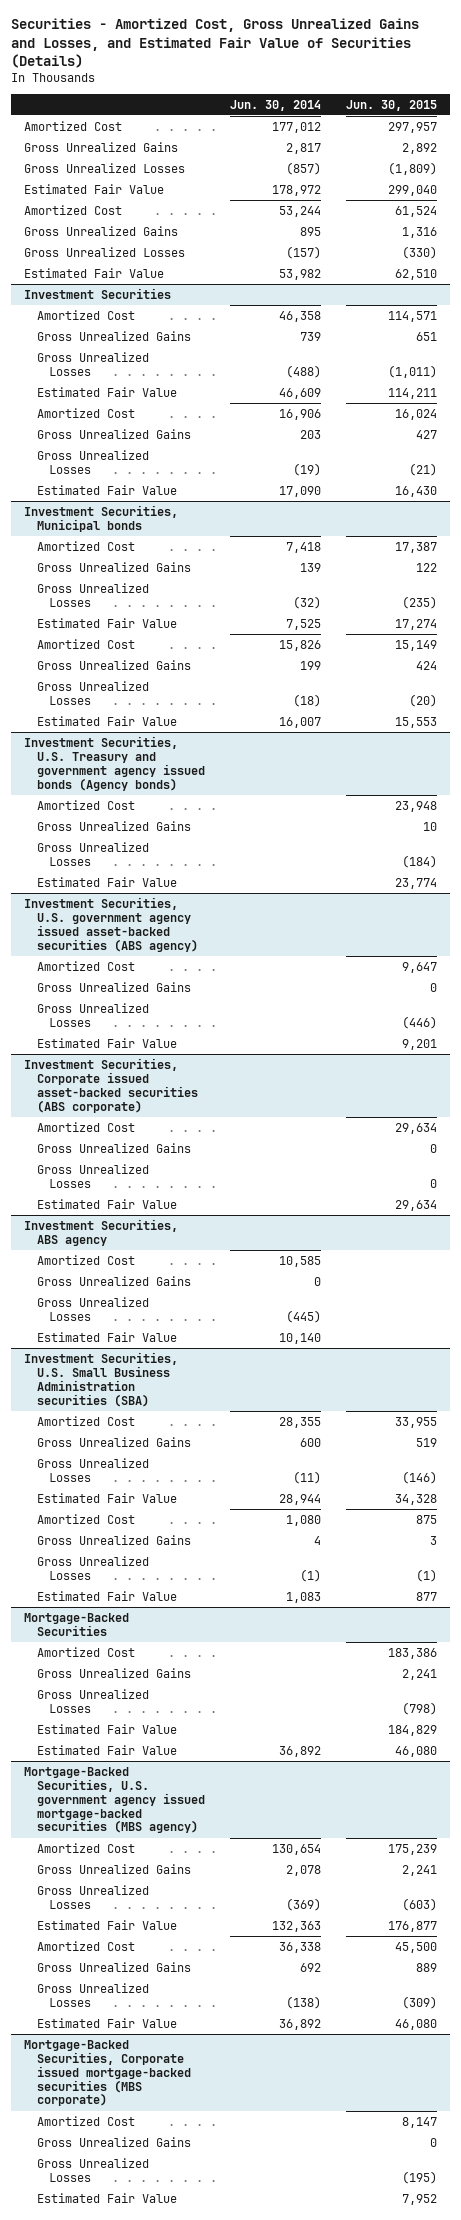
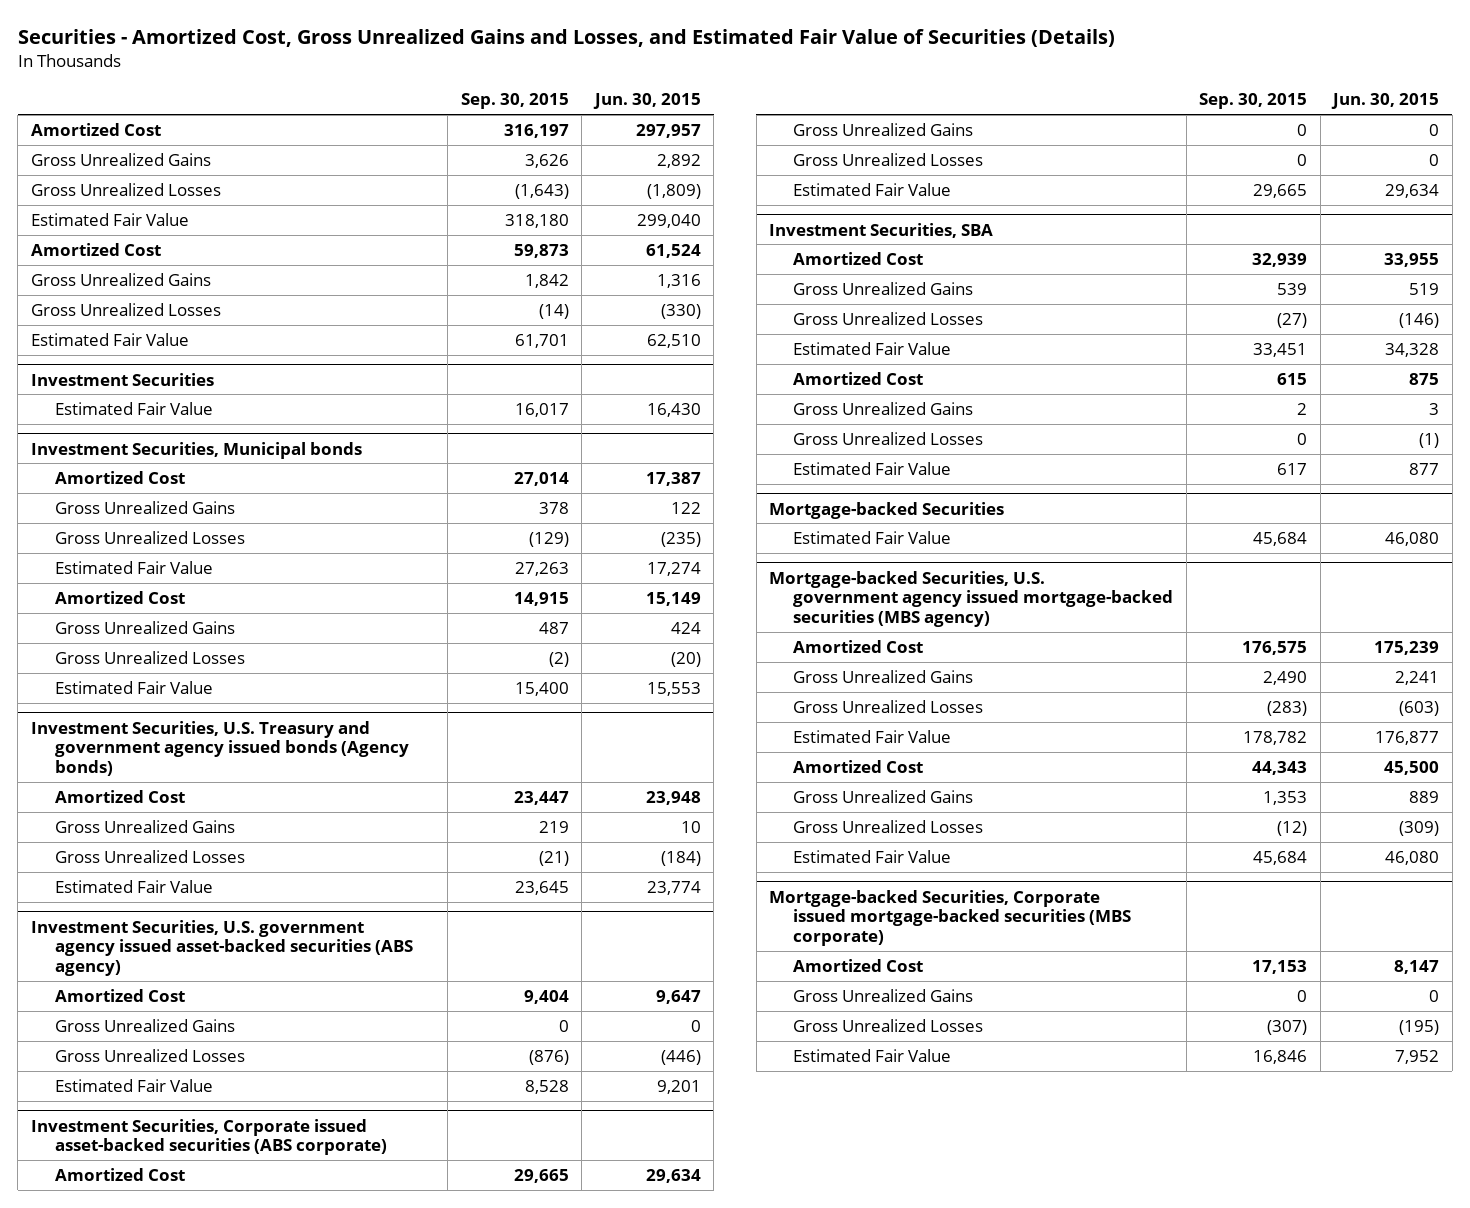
- | Jun. 30, 2014 | Jun. 30, 2015
+ | Sep. 30, 2015 | Jun. 30, 2015
@ Investment Securities
- Amortized Cost | 46,358 | 114,571
- Gross Unrealized Gains | 739 | 651
- Gross Unrealized Losses | (488) | (1,011)
- Estimated Fair Value | 46,609 | 114,211
- Amortized Cost | 16,906 | 16,024
- Gross Unrealized Gains | 203 | 427
- Gross Unrealized Losses | (19) | (21)
- Investment Securities, ABS agency
- Amortized Cost | 10,585 |
- Gross Unrealized Gains | 0 |
- Gross Unrealized Losses | (445) |
- Estimated Fair Value | 10,140 |
- Investment Securities, U.S. Small Business Administration securities (SBA)
+ Investment Securities, SBA
- Mortgage-Backed Securities
- Amortized Cost | | 183,386
- Gross Unrealized Gains | | 2,241
- Gross Unrealized Losses | | (798)
- Estimated Fair Value | | 184,829
+ Mortgage-backed Securities
- Mortgage-Backed Securities, U.S. government agency issued mortgage-backed securities (MBS agency)
+ Mortgage-backed Securities, U.S. government agency issued mortgage-backed securities (MBS agency)
- Mortgage-Backed Securities, Corporate issued mortgage-backed securities (MBS corporate)
+ Mortgage-backed Securities, Corporate issued mortgage-backed securities (MBS corporate)

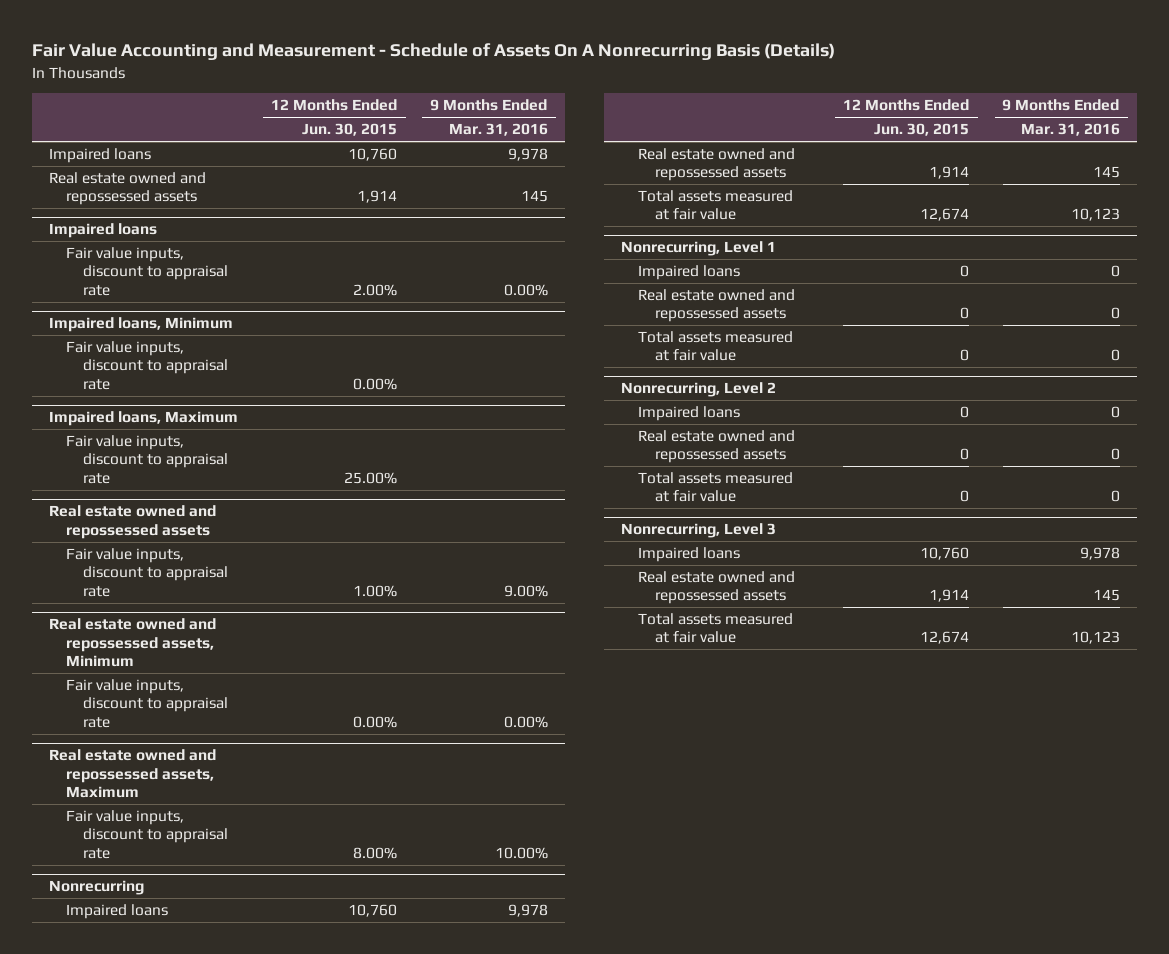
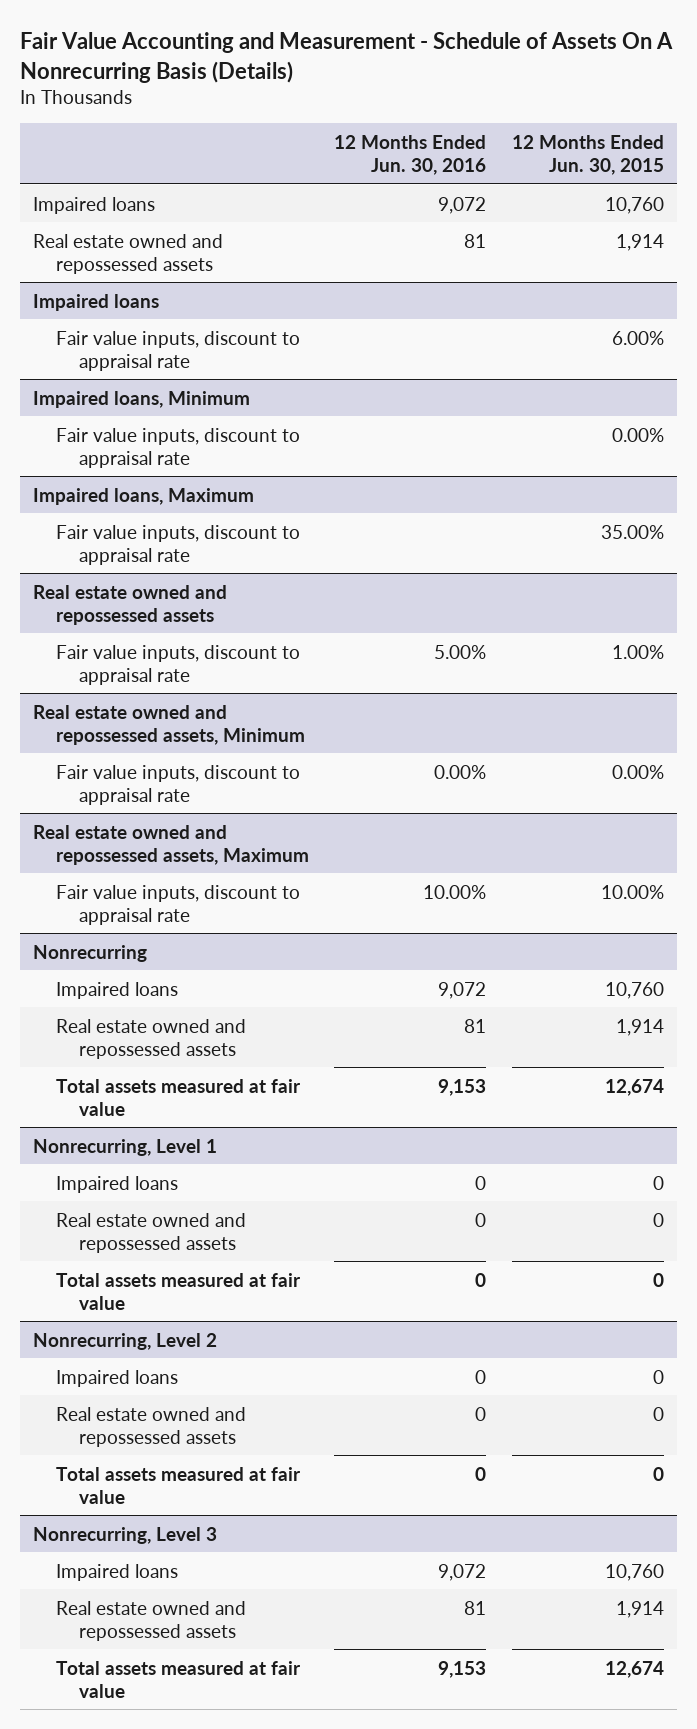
- | 12 Months Ended Jun. 30, 2015 | 9 Months Ended Mar. 31, 2016
+ | 12 Months Ended Jun. 30, 2016 | 12 Months Ended Jun. 30, 2015
@ Impaired loans
- Fair value inputs, discount to appraisal rate | 2.00% | 0.00%
+ Fair value inputs, discount to appraisal rate | | 6.00%
@ Impaired loans, Maximum
- Fair value inputs, discount to appraisal rate | 25.00% |
+ Fair value inputs, discount to appraisal rate | | 35.00%
@ Real estate owned and repossessed assets, Maximum
- Fair value inputs, discount to appraisal rate | 8.00% | 10.00%
+ Fair value inputs, discount to appraisal rate | 10.00% | 10.00%

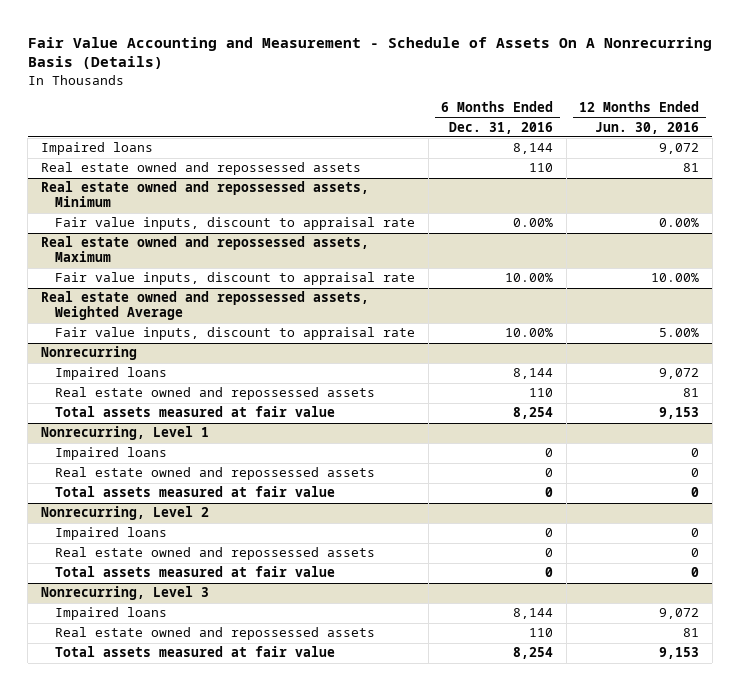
- | 12 Months Ended Jun. 30, 2016 | 12 Months Ended Jun. 30, 2015
+ | 6 Months Ended Dec. 31, 2016 | 12 Months Ended Jun. 30, 2016
- Impaired loans
- Fair value inputs, discount to appraisal rate | | 6.00%
- Impaired loans, Minimum
- Fair value inputs, discount to appraisal rate | | 0.00%
- Impaired loans, Maximum
- Fair value inputs, discount to appraisal rate | | 35.00%
- Real estate owned and repossessed assets
- Fair value inputs, discount to appraisal rate | 5.00% | 1.00%
+ Real estate owned and repossessed assets, Weighted Average
+ Fair value inputs, discount to appraisal rate | 10.00% | 5.00%

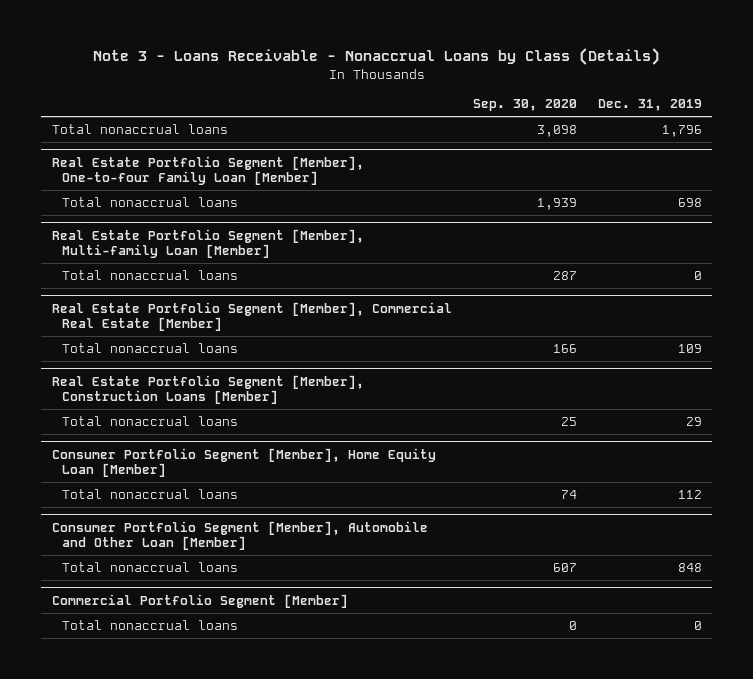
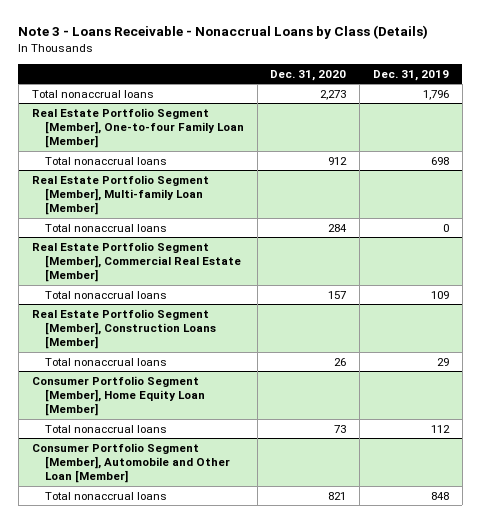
- | Sep. 30, 2020 | Dec. 31, 2019
+ | Dec. 31, 2020 | Dec. 31, 2019
- Commercial Portfolio Segment [Member]
- Total nonaccrual loans | 0 | 0

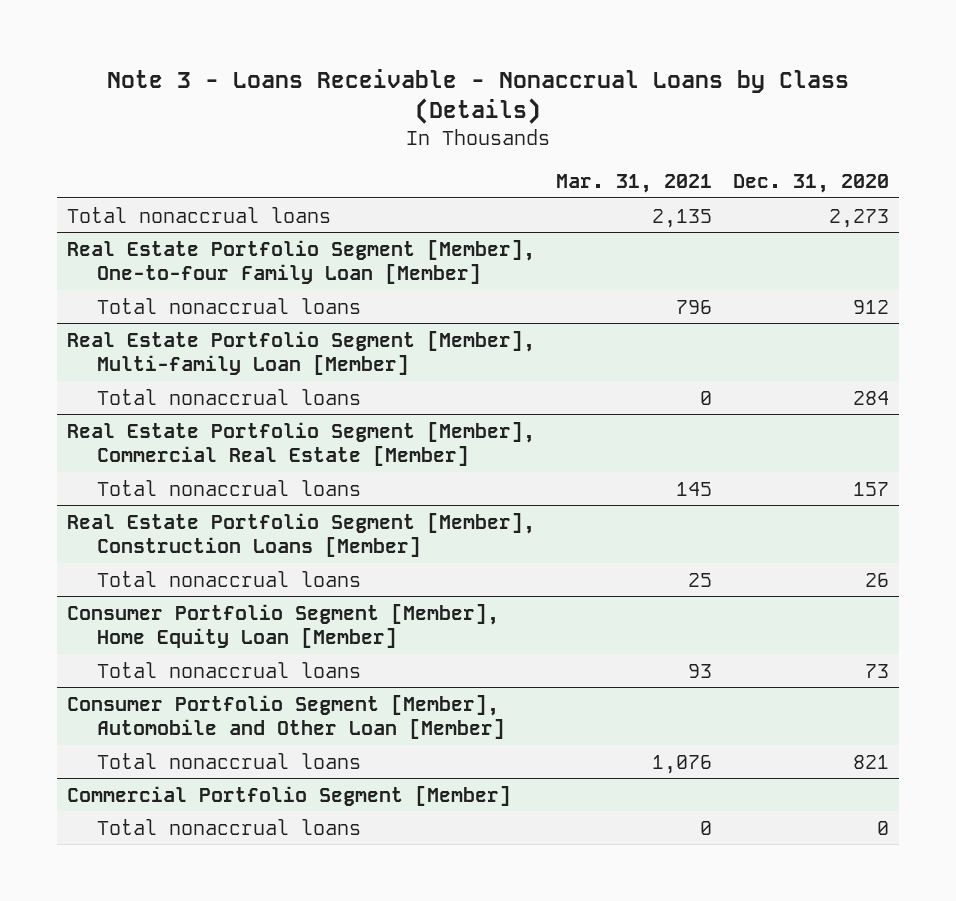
- | Dec. 31, 2020 | Dec. 31, 2019
+ | Mar. 31, 2021 | Dec. 31, 2020
+ Commercial Portfolio Segment [Member]
+ Total nonaccrual loans | 0 | 0

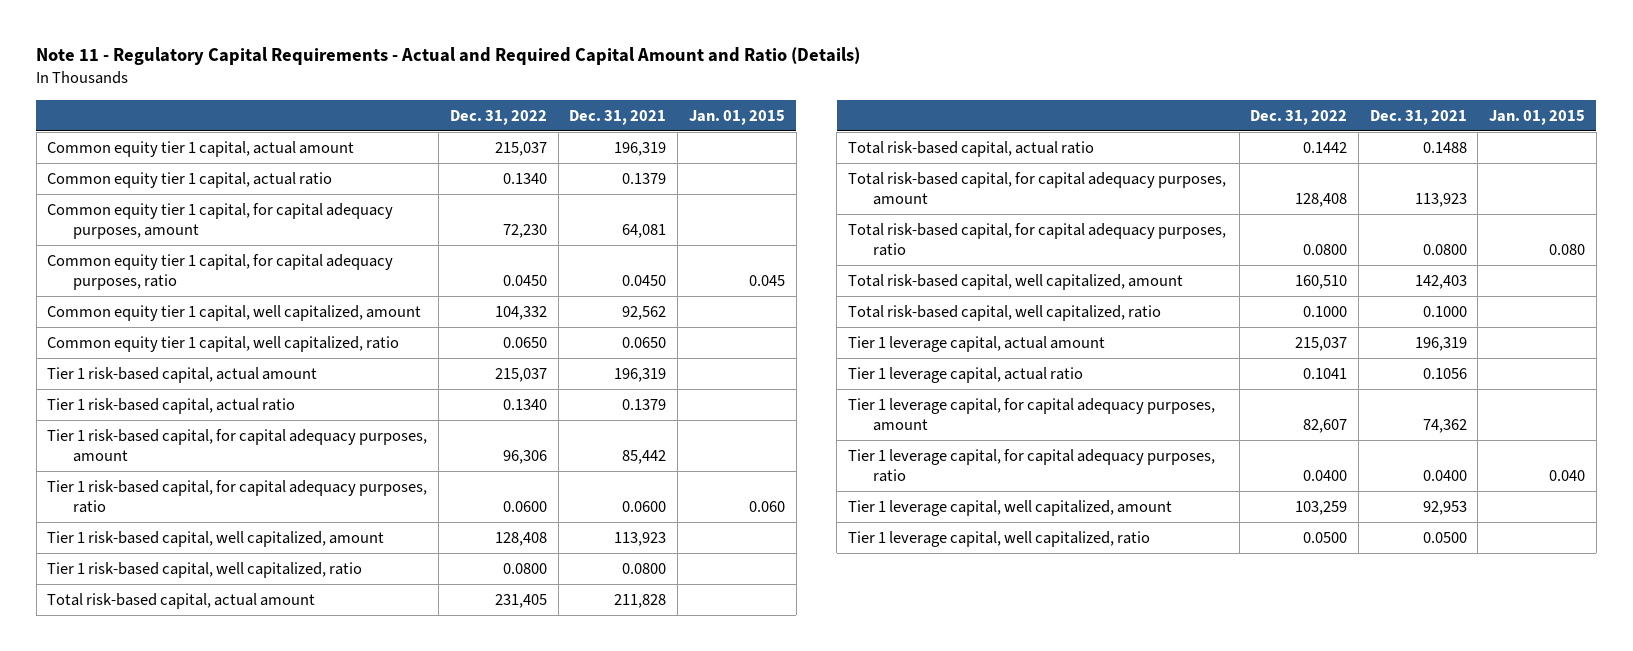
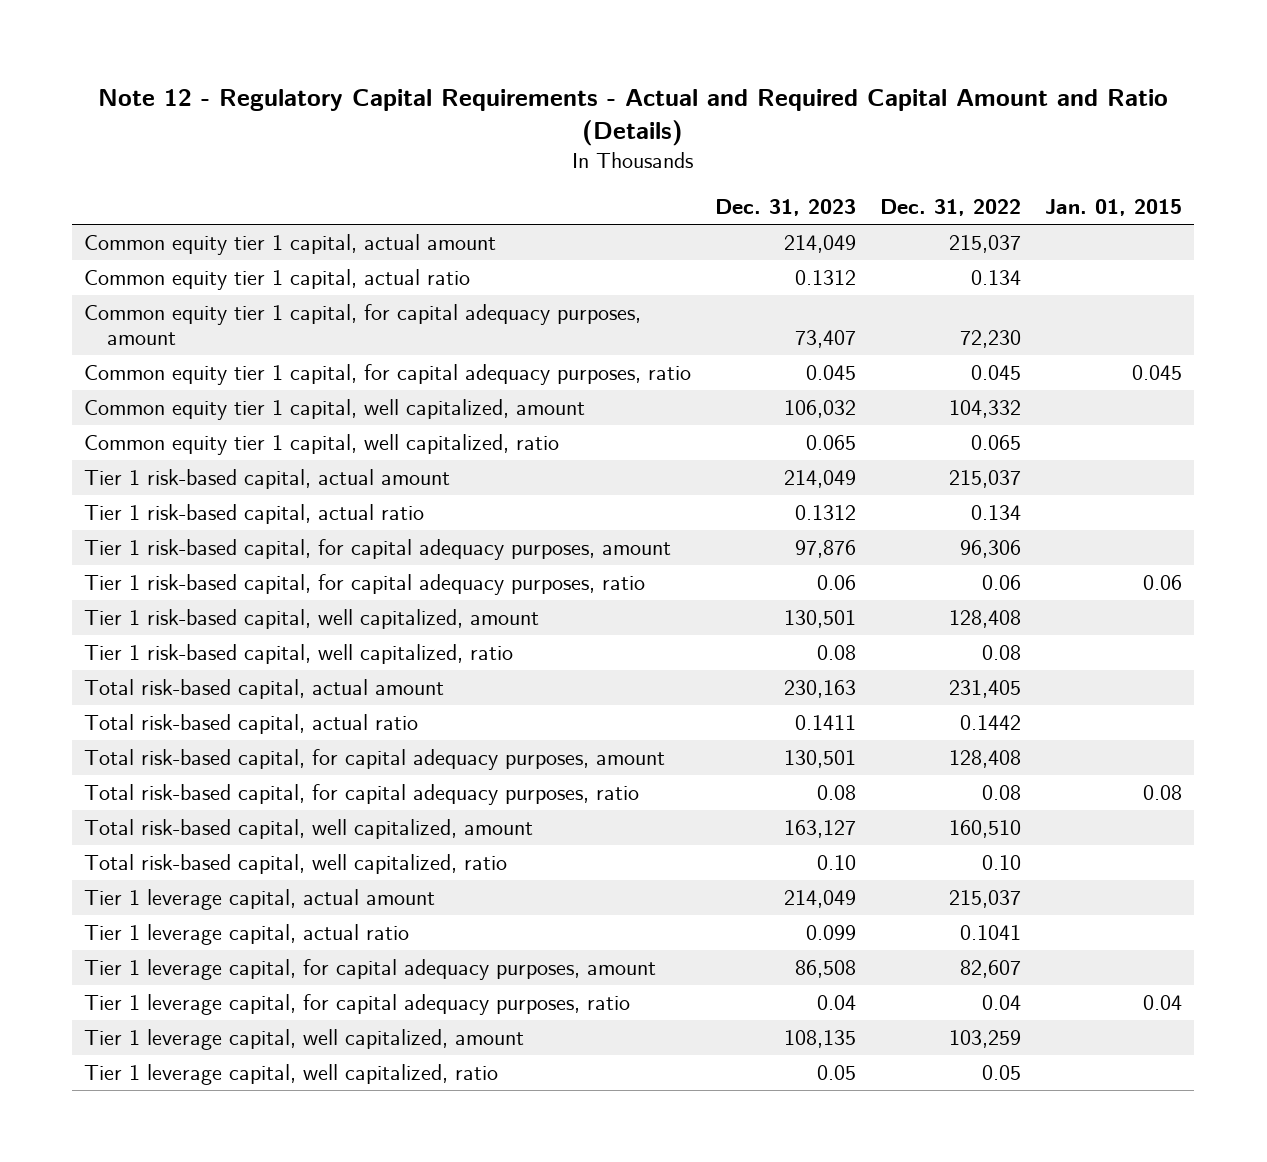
- Note 11 - Regulatory Capital Requirements - Actual and Required Capital Amount and Ratio (Details)
+ Note 12 - Regulatory Capital Requirements - Actual and Required Capital Amount and Ratio (Details)
- | Dec. 31, 2022 | Dec. 31, 2021 | Jan. 01, 2015
+ | Dec. 31, 2023 | Dec. 31, 2022 | Jan. 01, 2015
- Common equity tier 1 capital, actual ratio | 0.1340 | 0.1379 |
+ Common equity tier 1 capital, actual ratio | 0.1312 | 0.134 |
- Common equity tier 1 capital, for capital adequacy purposes, ratio | 0.0450 | 0.0450 | 0.045
+ Common equity tier 1 capital, for capital adequacy purposes, ratio | 0.045 | 0.045 | 0.045
- Common equity tier 1 capital, well capitalized, ratio | 0.0650 | 0.0650 |
+ Common equity tier 1 capital, well capitalized, ratio | 0.065 | 0.065 |
- Tier 1 risk-based capital, actual ratio | 0.1340 | 0.1379 |
+ Tier 1 risk-based capital, actual ratio | 0.1312 | 0.134 |
- Tier 1 risk-based capital, for capital adequacy purposes, ratio | 0.0600 | 0.0600 | 0.060
+ Tier 1 risk-based capital, for capital adequacy purposes, ratio | 0.06 | 0.06 | 0.06
- Tier 1 risk-based capital, well capitalized, ratio | 0.0800 | 0.0800 |
+ Tier 1 risk-based capital, well capitalized, ratio | 0.08 | 0.08 |
- Total risk-based capital, for capital adequacy purposes, ratio | 0.0800 | 0.0800 | 0.080
+ Total risk-based capital, for capital adequacy purposes, ratio | 0.08 | 0.08 | 0.08
- Total risk-based capital, well capitalized, ratio | 0.1000 | 0.1000 |
+ Total risk-based capital, well capitalized, ratio | 0.10 | 0.10 |
- Tier 1 leverage capital, for capital adequacy purposes, ratio | 0.0400 | 0.0400 | 0.040
+ Tier 1 leverage capital, for capital adequacy purposes, ratio | 0.04 | 0.04 | 0.04
- Tier 1 leverage capital, well capitalized, ratio | 0.0500 | 0.0500 |
+ Tier 1 leverage capital, well capitalized, ratio | 0.05 | 0.05 |

